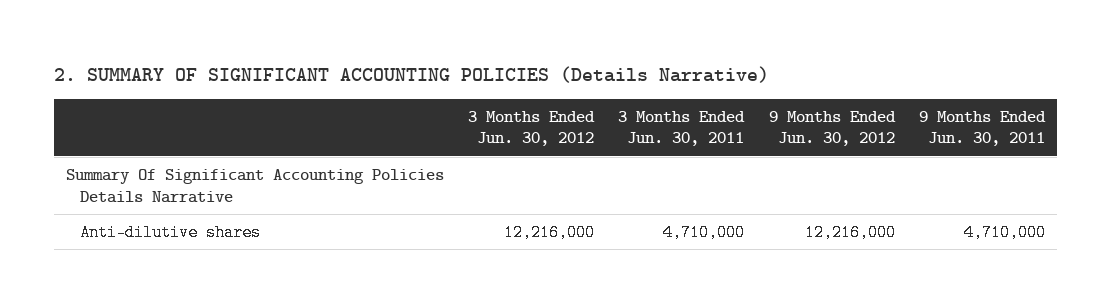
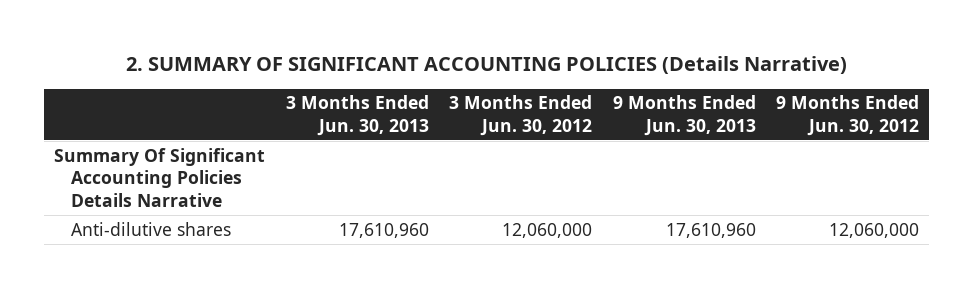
- | 3 Months Ended Jun. 30, 2012 | 3 Months Ended Jun. 30, 2011 | 9 Months Ended Jun. 30, 2012 | 9 Months Ended Jun. 30, 2011
+ | 3 Months Ended Jun. 30, 2013 | 3 Months Ended Jun. 30, 2012 | 9 Months Ended Jun. 30, 2013 | 9 Months Ended Jun. 30, 2012
- Anti-dilutive shares | 12,216,000 | 4,710,000 | 12,216,000 | 4,710,000
+ Anti-dilutive shares | 17,610,960 | 12,060,000 | 17,610,960 | 12,060,000

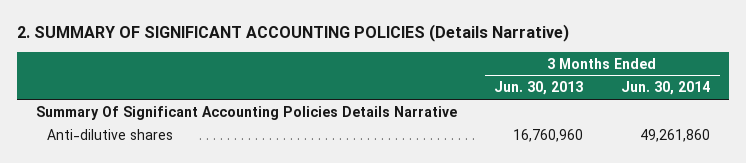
- | 3 Months Ended Jun. 30, 2013 | 3 Months Ended Jun. 30, 2012 | 9 Months Ended Jun. 30, 2013 | 9 Months Ended Jun. 30, 2012
+ | 3 Months Ended Jun. 30, 2013 | 3 Months Ended Jun. 30, 2014
- Anti-dilutive shares | 17,610,960 | 12,060,000 | 17,610,960 | 12,060,000
+ Anti-dilutive shares | 16,760,960 | 49,261,860

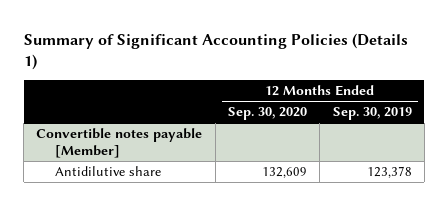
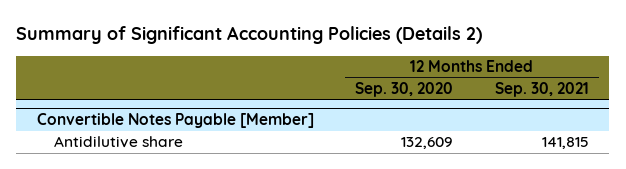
- Summary of Significant Accounting Policies (Details 1)
+ Summary of Significant Accounting Policies (Details 2)
- | 12 Months Ended Sep. 30, 2020 | 12 Months Ended Sep. 30, 2019
+ | 12 Months Ended Sep. 30, 2020 | 12 Months Ended Sep. 30, 2021
- Convertible notes payable [Member]
+ Convertible Notes Payable [Member]

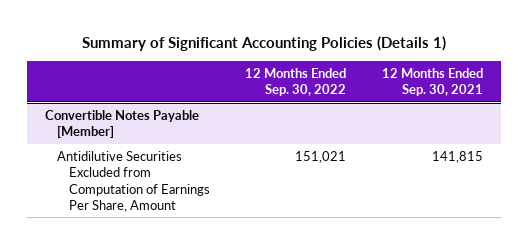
- Summary of Significant Accounting Policies (Details 2)
+ Summary of Significant Accounting Policies (Details 1)
- | 12 Months Ended Sep. 30, 2020 | 12 Months Ended Sep. 30, 2021
+ | 12 Months Ended Sep. 30, 2022 | 12 Months Ended Sep. 30, 2021
@ Convertible Notes Payable [Member]
- Antidilutive share | 132,609 | 141,815
+ Antidilutive Securities Excluded from Computation of Earnings Per Share, Amount | 151,021 | 141,815

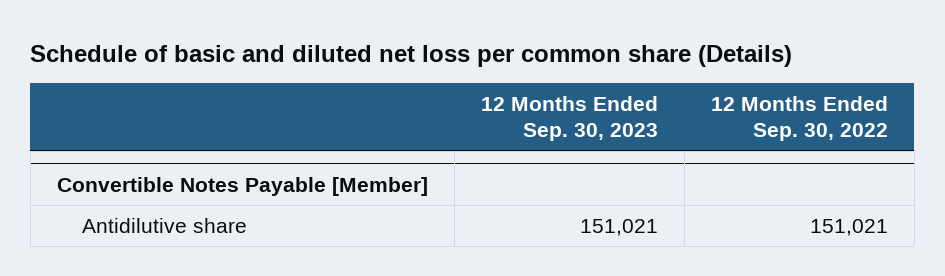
- Summary of Significant Accounting Policies (Details 1)
+ Schedule of basic and diluted net loss per common share (Details)
- | 12 Months Ended Sep. 30, 2022 | 12 Months Ended Sep. 30, 2021
+ | 12 Months Ended Sep. 30, 2023 | 12 Months Ended Sep. 30, 2022
@ Convertible Notes Payable [Member]
- Antidilutive Securities Excluded from Computation of Earnings Per Share, Amount | 151,021 | 141,815
+ Antidilutive share | 151,021 | 151,021

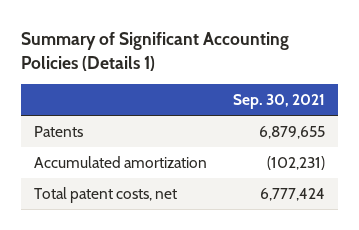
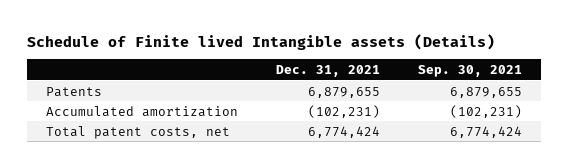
- Summary of Significant Accounting Policies (Details 1)
+ Schedule of Finite lived Intangible assets (Details)
- | Sep. 30, 2021
+ | Dec. 31, 2021 | Sep. 30, 2021
- Total patent costs, net | 6,777,424
+ Total patent costs, net | 6,774,424 | 6,774,424

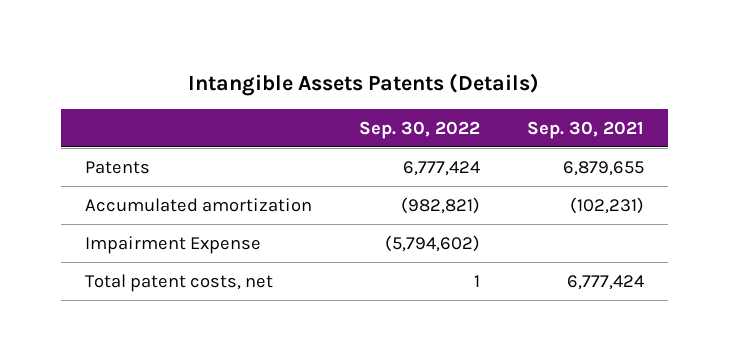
- Schedule of Finite lived Intangible assets (Details)
+ Intangible Assets Patents (Details)
- | Dec. 31, 2021 | Sep. 30, 2021
+ | Sep. 30, 2022 | Sep. 30, 2021
- Total patent costs, net | 6,774,424 | 6,774,424
+ Impairment Expense | (5,794,602) |
+ Total patent costs, net | 1 | 6,777,424

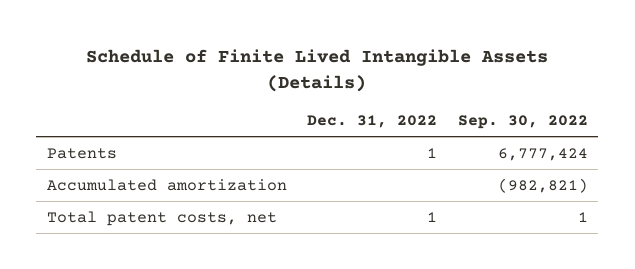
- Intangible Assets Patents (Details)
+ Schedule of Finite Lived Intangible Assets (Details)
- | Sep. 30, 2022 | Sep. 30, 2021
+ | Dec. 31, 2022 | Sep. 30, 2022
- Impairment Expense | (5,794,602) |

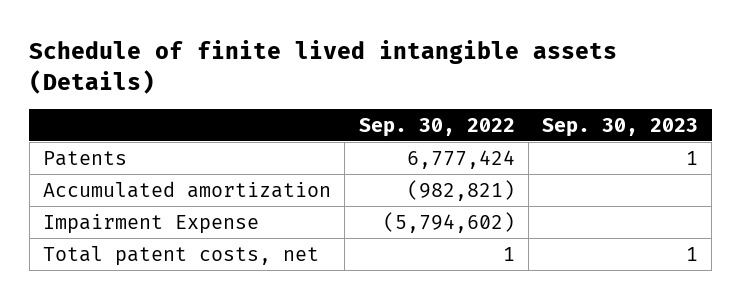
- Schedule of Finite Lived Intangible Assets (Details)
+ Schedule of finite lived intangible assets (Details)
- | Dec. 31, 2022 | Sep. 30, 2022
+ | Sep. 30, 2022 | Sep. 30, 2023
+ Impairment Expense | (5,794,602) |

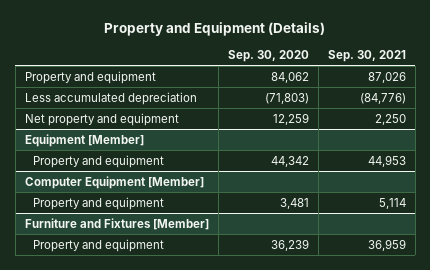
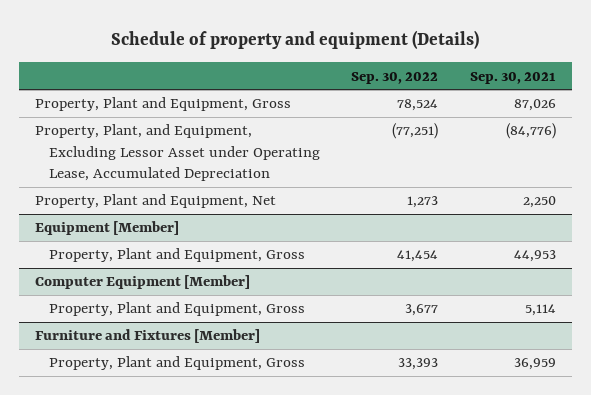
- Property and Equipment (Details)
+ Schedule of property and equipment (Details)
- | Sep. 30, 2020 | Sep. 30, 2021
+ | Sep. 30, 2022 | Sep. 30, 2021
- Property and equipment | 84,062 | 87,026
- Less accumulated depreciation | (71,803) | (84,776)
- Net property and equipment | 12,259 | 2,250
+ Property, Plant and Equipment, Gross | 78,524 | 87,026
+ Property, Plant, and Equipment, Excluding Lessor Asset under Operating Lease, Accumulated Depreciation | (77,251) | (84,776)
+ Property, Plant and Equipment, Net | 1,273 | 2,250
@ Equipment [Member]
- Property and equipment | 44,342 | 44,953
+ Property, Plant and Equipment, Gross | 41,454 | 44,953
@ Computer Equipment [Member]
- Property and equipment | 3,481 | 5,114
+ Property, Plant and Equipment, Gross | 3,677 | 5,114
@ Furniture and Fixtures [Member]
- Property and equipment | 36,239 | 36,959
+ Property, Plant and Equipment, Gross | 33,393 | 36,959

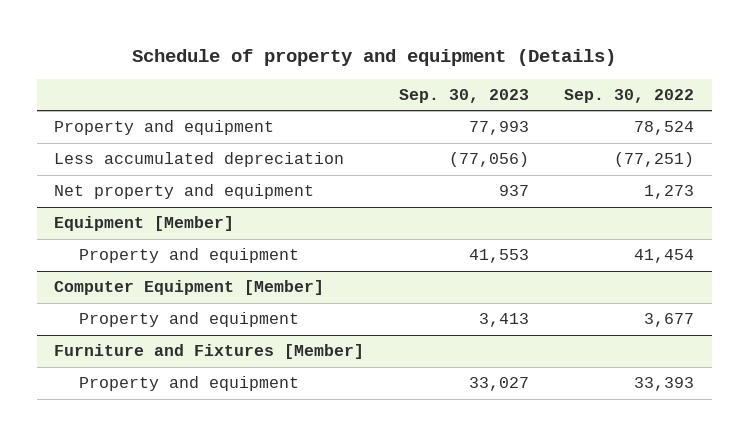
- | Sep. 30, 2022 | Sep. 30, 2021
+ | Sep. 30, 2023 | Sep. 30, 2022
- Property, Plant and Equipment, Gross | 78,524 | 87,026
- Property, Plant, and Equipment, Excluding Lessor Asset under Operating Lease, Accumulated Depreciation | (77,251) | (84,776)
- Property, Plant and Equipment, Net | 1,273 | 2,250
+ Property and equipment | 77,993 | 78,524
+ Less accumulated depreciation | (77,056) | (77,251)
+ Net property and equipment | 937 | 1,273
@ Equipment [Member]
- Property, Plant and Equipment, Gross | 41,454 | 44,953
+ Property and equipment | 41,553 | 41,454
@ Computer Equipment [Member]
- Property, Plant and Equipment, Gross | 3,677 | 5,114
+ Property and equipment | 3,413 | 3,677
@ Furniture and Fixtures [Member]
- Property, Plant and Equipment, Gross | 33,393 | 36,959
+ Property and equipment | 33,027 | 33,393

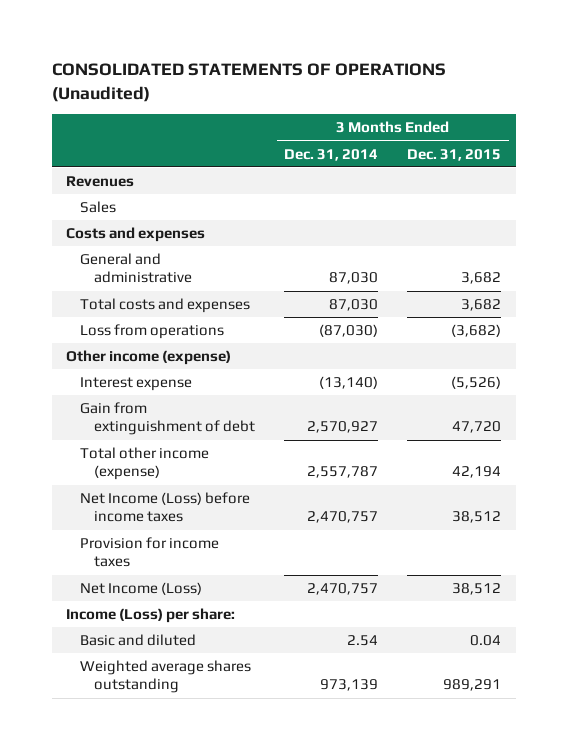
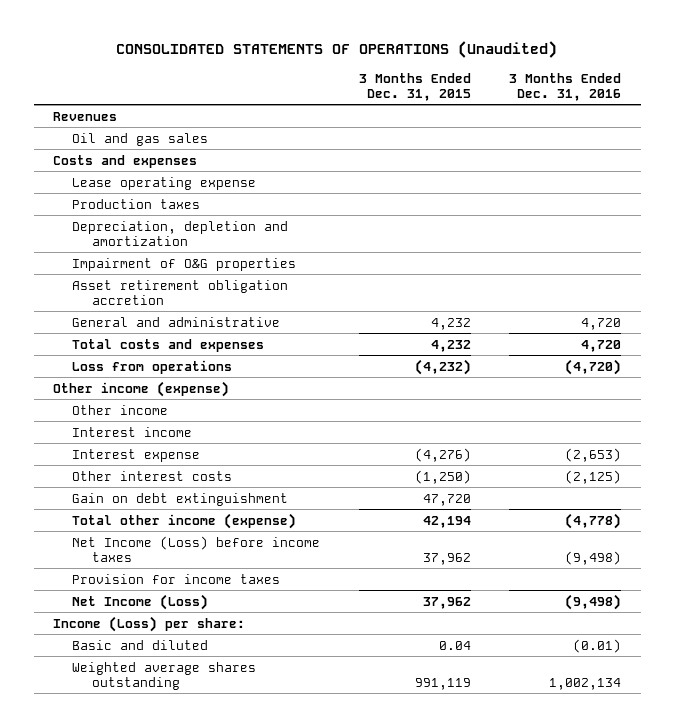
- | 3 Months Ended Dec. 31, 2014 | 3 Months Ended Dec. 31, 2015
+ | 3 Months Ended Dec. 31, 2015 | 3 Months Ended Dec. 31, 2016
- Sales
+ Oil and gas sales
- General and administrative | 87,030 | 3,682
- Total costs and expenses | 87,030 | 3,682
- Loss from operations | (87,030) | (3,682)
+ Lease operating expense
+ Production taxes
+ Depreciation, depletion and amortization
+ Impairment of O&G properties
+ Asset retirement obligation accretion
+ General and administrative | 4,232 | 4,720
+ Total costs and expenses | 4,232 | 4,720
+ Loss from operations | (4,232) | (4,720)
- Interest expense | (13,140) | (5,526)
- Gain from extinguishment of debt | 2,570,927 | 47,720
+ Other income
+ Interest income
+ Interest expense | (4,276) | (2,653)
+ Other interest costs | (1,250) | (2,125)
+ Gain on debt extinguishment | 47,720 |
- Net Income (Loss) before income taxes | 2,470,757 | 38,512
+ Net Income (Loss) before income taxes | 37,962 | (9,498)
- Net Income (Loss) | 2,470,757 | 38,512
+ Net Income (Loss) | 37,962 | (9,498)
- Weighted average shares outstanding | 973,139 | 989,291
+ Weighted average shares outstanding | 991,119 | 1,002,134

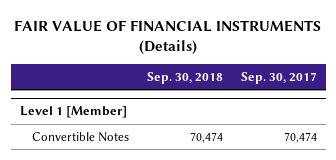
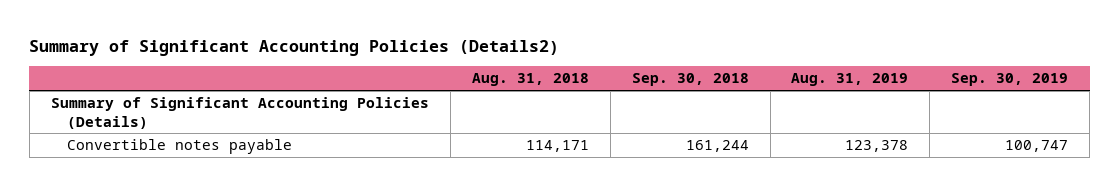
- FAIR VALUE OF FINANCIAL INSTRUMENTS (Details)
+ Summary of Significant Accounting Policies (Details2)
- | Sep. 30, 2018 | Sep. 30, 2017
+ | Aug. 31, 2018 | Sep. 30, 2018 | Aug. 31, 2019 | Sep. 30, 2019
- Level 1 [Member]
- Convertible Notes | 70,474 | 70,474
+ Summary of Significant Accounting Policies (Details)
+ Convertible notes payable | 114,171 | 161,244 | 123,378 | 100,747

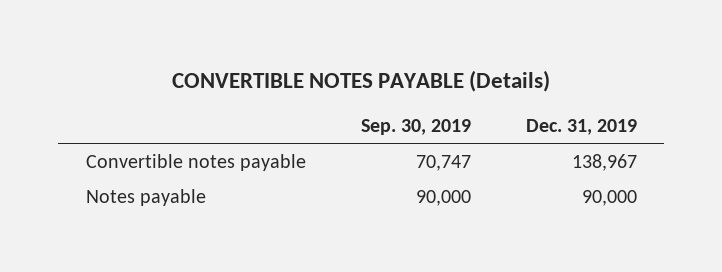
- Summary of Significant Accounting Policies (Details2)
+ CONVERTIBLE NOTES PAYABLE (Details)
- | Aug. 31, 2018 | Sep. 30, 2018 | Aug. 31, 2019 | Sep. 30, 2019
+ | Sep. 30, 2019 | Dec. 31, 2019
- Summary of Significant Accounting Policies (Details)
- Convertible notes payable | 114,171 | 161,244 | 123,378 | 100,747
+ Convertible notes payable | 70,747 | 138,967
+ Notes payable | 90,000 | 90,000

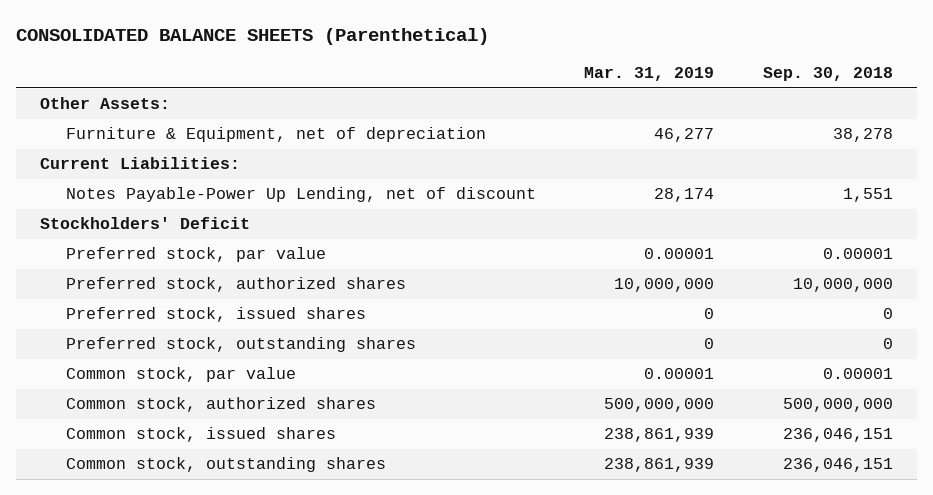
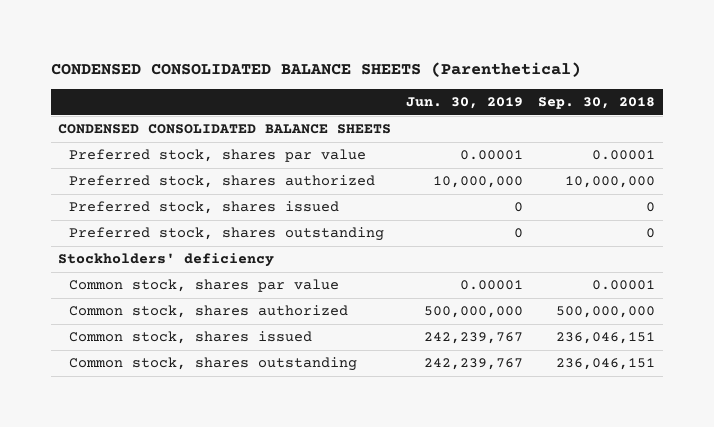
- CONSOLIDATED BALANCE SHEETS (Parenthetical)
+ CONDENSED CONSOLIDATED BALANCE SHEETS (Parenthetical)
- | Mar. 31, 2019 | Sep. 30, 2018
+ | Jun. 30, 2019 | Sep. 30, 2018
- Other Assets:
- Furniture & Equipment, net of depreciation | 46,277 | 38,278
- Current Liabilities:
- Notes Payable-Power Up Lending, net of discount | 28,174 | 1,551
- Stockholders' Deficit
- Preferred stock, par value | 0.00001 | 0.00001
- Preferred stock, authorized shares | 10,000,000 | 10,000,000
- Preferred stock, issued shares | 0 | 0
- Preferred stock, outstanding shares | 0 | 0
- Common stock, par value | 0.00001 | 0.00001
- Common stock, authorized shares | 500,000,000 | 500,000,000
- Common stock, issued shares | 238,861,939 | 236,046,151
- Common stock, outstanding shares | 238,861,939 | 236,046,151
+ CONDENSED CONSOLIDATED BALANCE SHEETS
+ Preferred stock, shares par value | 0.00001 | 0.00001
+ Preferred stock, shares authorized | 10,000,000 | 10,000,000
+ Preferred stock, shares issued | 0 | 0
+ Preferred stock, shares outstanding | 0 | 0
+ Stockholders' deficiency
+ Common stock, shares par value | 0.00001 | 0.00001
+ Common stock, shares authorized | 500,000,000 | 500,000,000
+ Common stock, shares issued | 242,239,767 | 236,046,151
+ Common stock, shares outstanding | 242,239,767 | 236,046,151

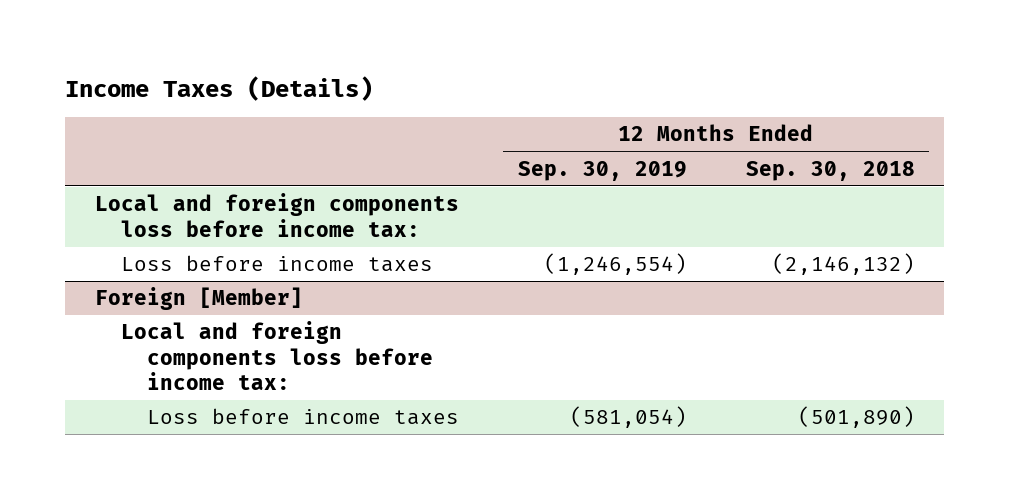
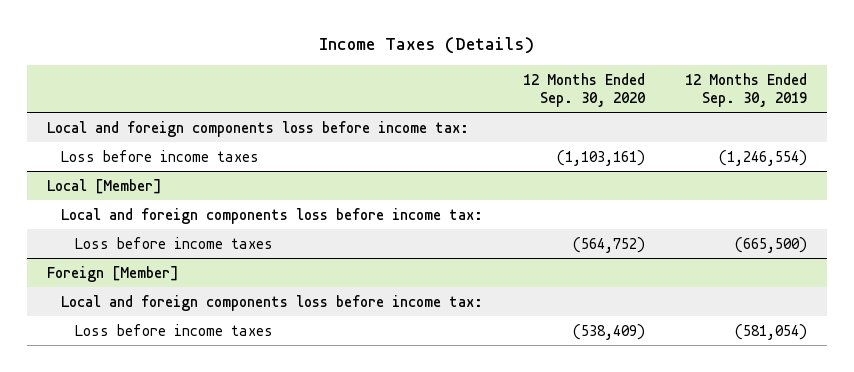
- | 12 Months Ended Sep. 30, 2019 | 12 Months Ended Sep. 30, 2018
+ | 12 Months Ended Sep. 30, 2020 | 12 Months Ended Sep. 30, 2019
+ Local [Member]
+ Local and foreign components loss before income tax:
+ Loss before income taxes | (564,752) | (665,500)

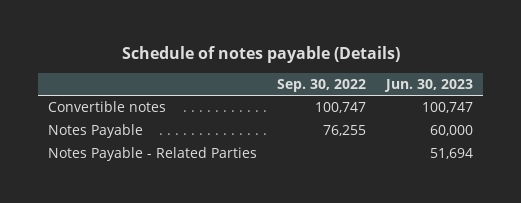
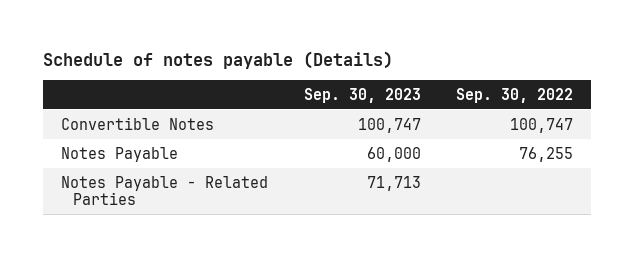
- | Sep. 30, 2022 | Jun. 30, 2023
+ | Sep. 30, 2023 | Sep. 30, 2022
- Convertible notes | 100,747 | 100,747
+ Convertible Notes | 100,747 | 100,747

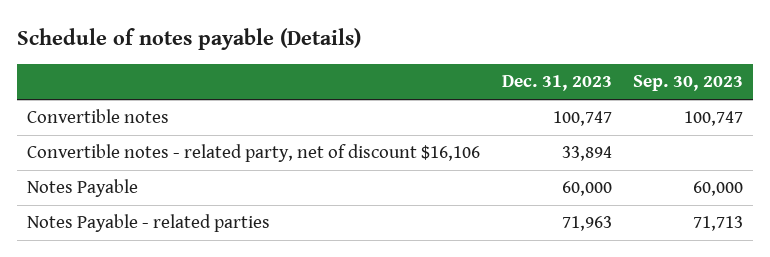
- | Sep. 30, 2023 | Sep. 30, 2022
+ | Dec. 31, 2023 | Sep. 30, 2023
- Convertible Notes | 100,747 | 100,747
+ Convertible notes | 100,747 | 100,747
+ Convertible notes - related party, net of discount $16,106 | 33,894 |
- Notes Payable - Related Parties | 71,713 |
+ Notes Payable - related parties | 71,963 | 71,713

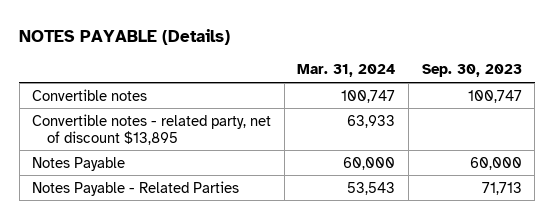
- Schedule of notes payable (Details)
+ NOTES PAYABLE (Details)
- | Dec. 31, 2023 | Sep. 30, 2023
+ | Mar. 31, 2024 | Sep. 30, 2023
- Convertible notes - related party, net of discount $16,106 | 33,894 |
+ Convertible notes - related party, net of discount $13,895 | 63,933 |
- Notes Payable - related parties | 71,963 | 71,713
+ Notes Payable - Related Parties | 53,543 | 71,713

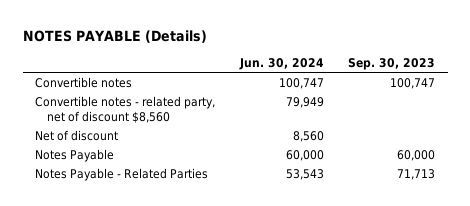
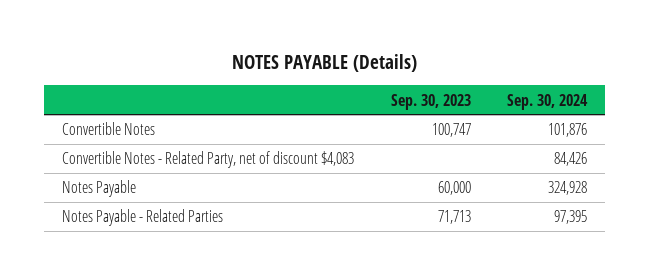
- | Jun. 30, 2024 | Sep. 30, 2023
+ | Sep. 30, 2023 | Sep. 30, 2024
- Convertible notes | 100,747 | 100,747
- Convertible notes - related party, net of discount $8,560 | 79,949 |
- Net of discount | 8,560 |
+ Convertible Notes | 100,747 | 101,876
+ Convertible Notes - Related Party, net of discount $4,083 | | 84,426

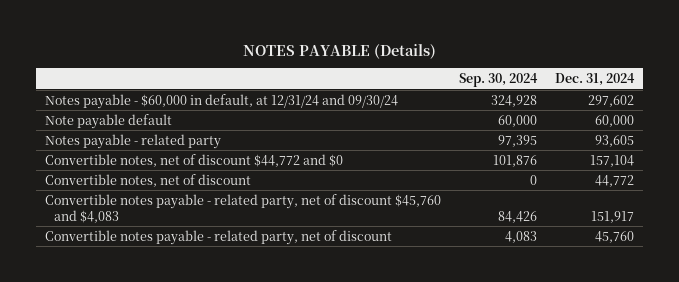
- | Sep. 30, 2023 | Sep. 30, 2024
+ | Sep. 30, 2024 | Dec. 31, 2024
- Convertible Notes | 100,747 | 101,876
- Convertible Notes - Related Party, net of discount $4,083 | | 84,426
- Notes Payable | 60,000 | 324,928
- Notes Payable - Related Parties | 71,713 | 97,395
+ Notes payable - $60,000 in default, at 12/31/24 and 09/30/24 | 324,928 | 297,602
+ Note payable default | 60,000 | 60,000
+ Notes payable - related party | 97,395 | 93,605
+ Convertible notes, net of discount $44,772 and $0 | 101,876 | 157,104
+ Convertible notes, net of discount | 0 | 44,772
+ Convertible notes payable - related party, net of discount $45,760 and $4,083 | 84,426 | 151,917
+ Convertible notes payable - related party, net of discount | 4,083 | 45,760

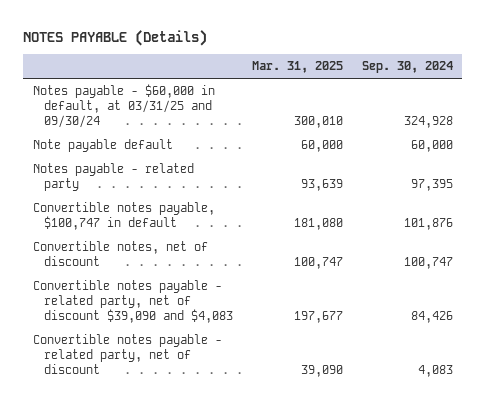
- | Sep. 30, 2024 | Dec. 31, 2024
+ | Mar. 31, 2025 | Sep. 30, 2024
- Notes payable - $60,000 in default, at 12/31/24 and 09/30/24 | 324,928 | 297,602
+ Notes payable - $60,000 in default, at 03/31/25 and 09/30/24 | 300,010 | 324,928
- Convertible notes, net of discount $44,772 and $0 | 101,876 | 157,104
- Convertible notes, net of discount | 0 | 44,772
- Convertible notes payable - related party, net of discount $45,760 and $4,083 | 84,426 | 151,917
+ Convertible notes payable, $100,747 in default | 181,080 | 101,876
+ Convertible notes, net of discount | 100,747 | 100,747
+ Convertible notes payable - related party, net of discount $39,090 and $4,083 | 197,677 | 84,426

